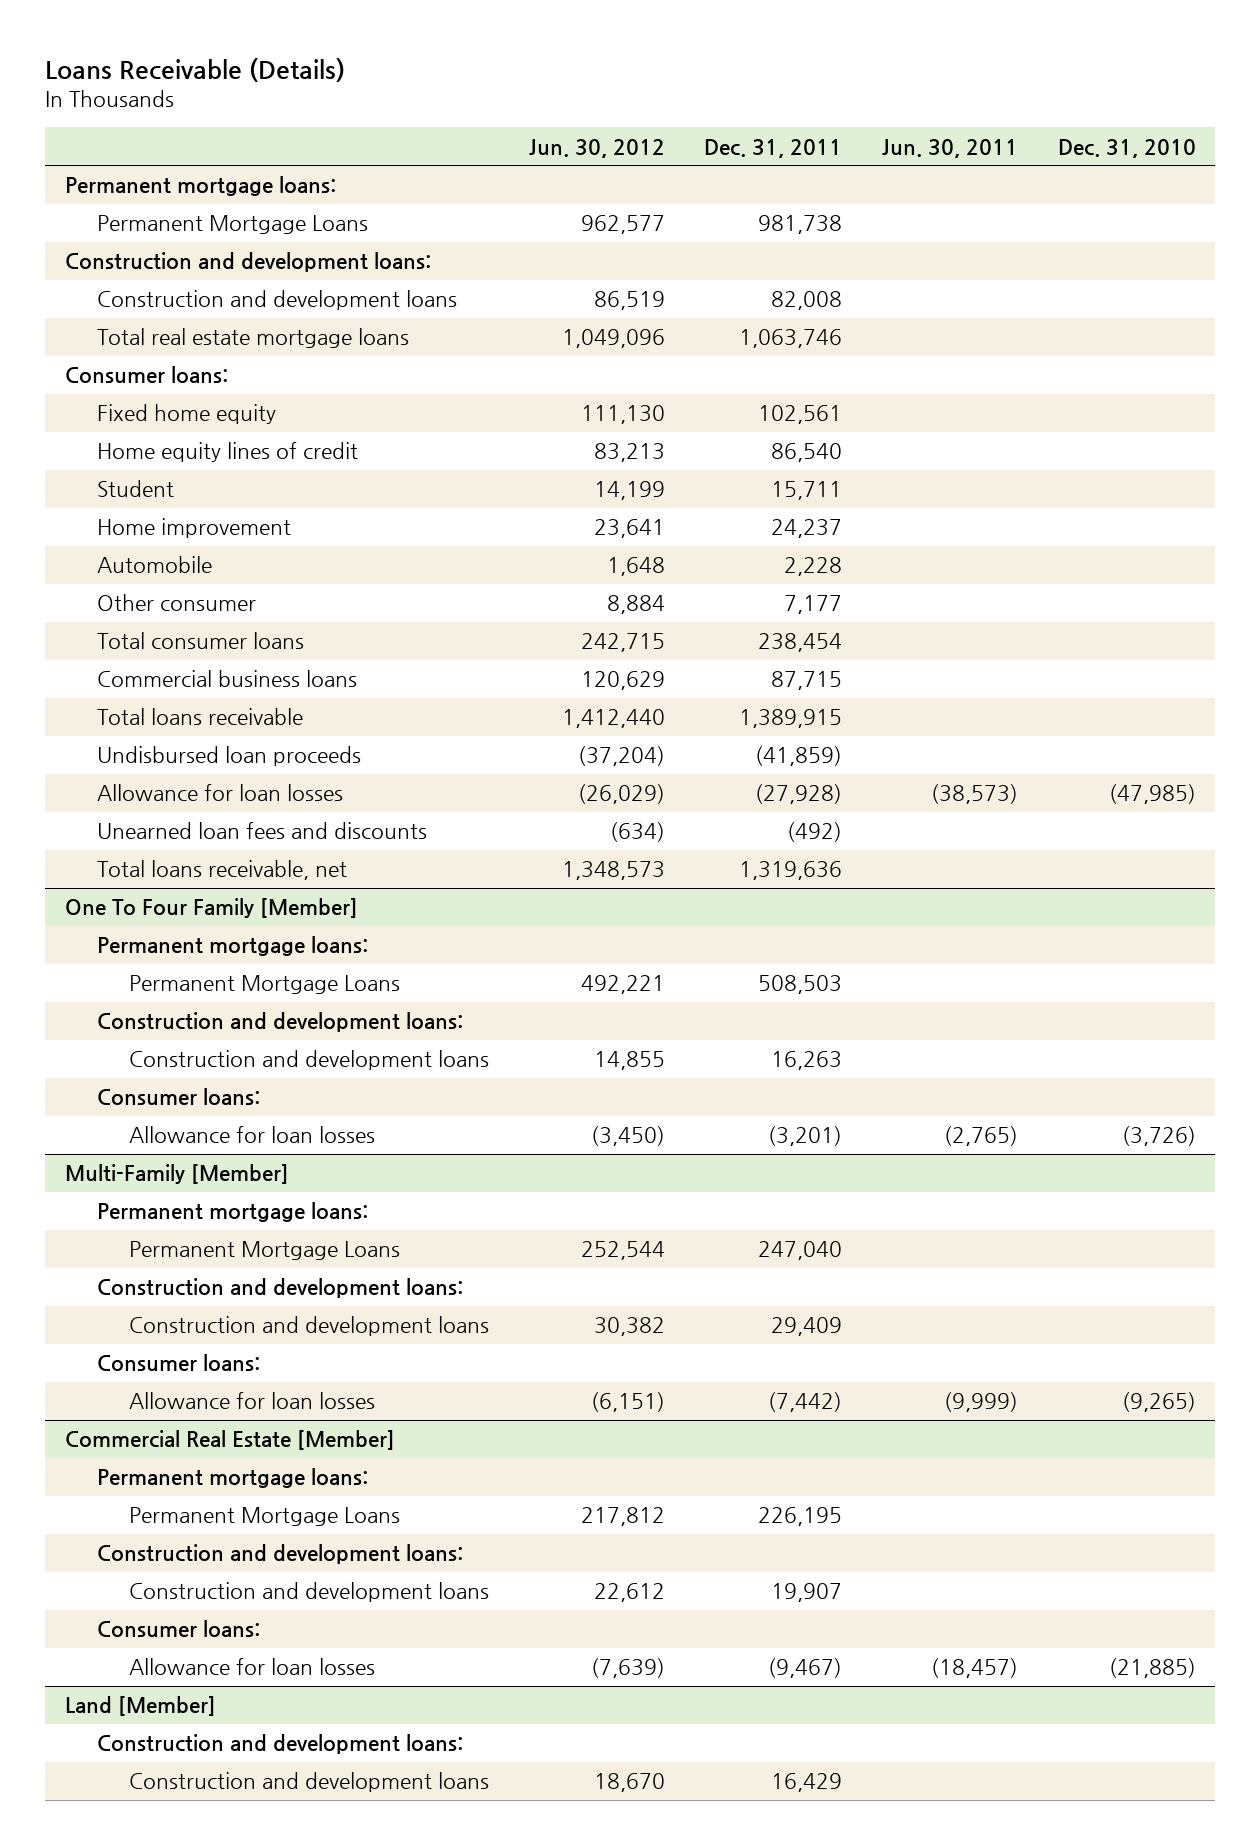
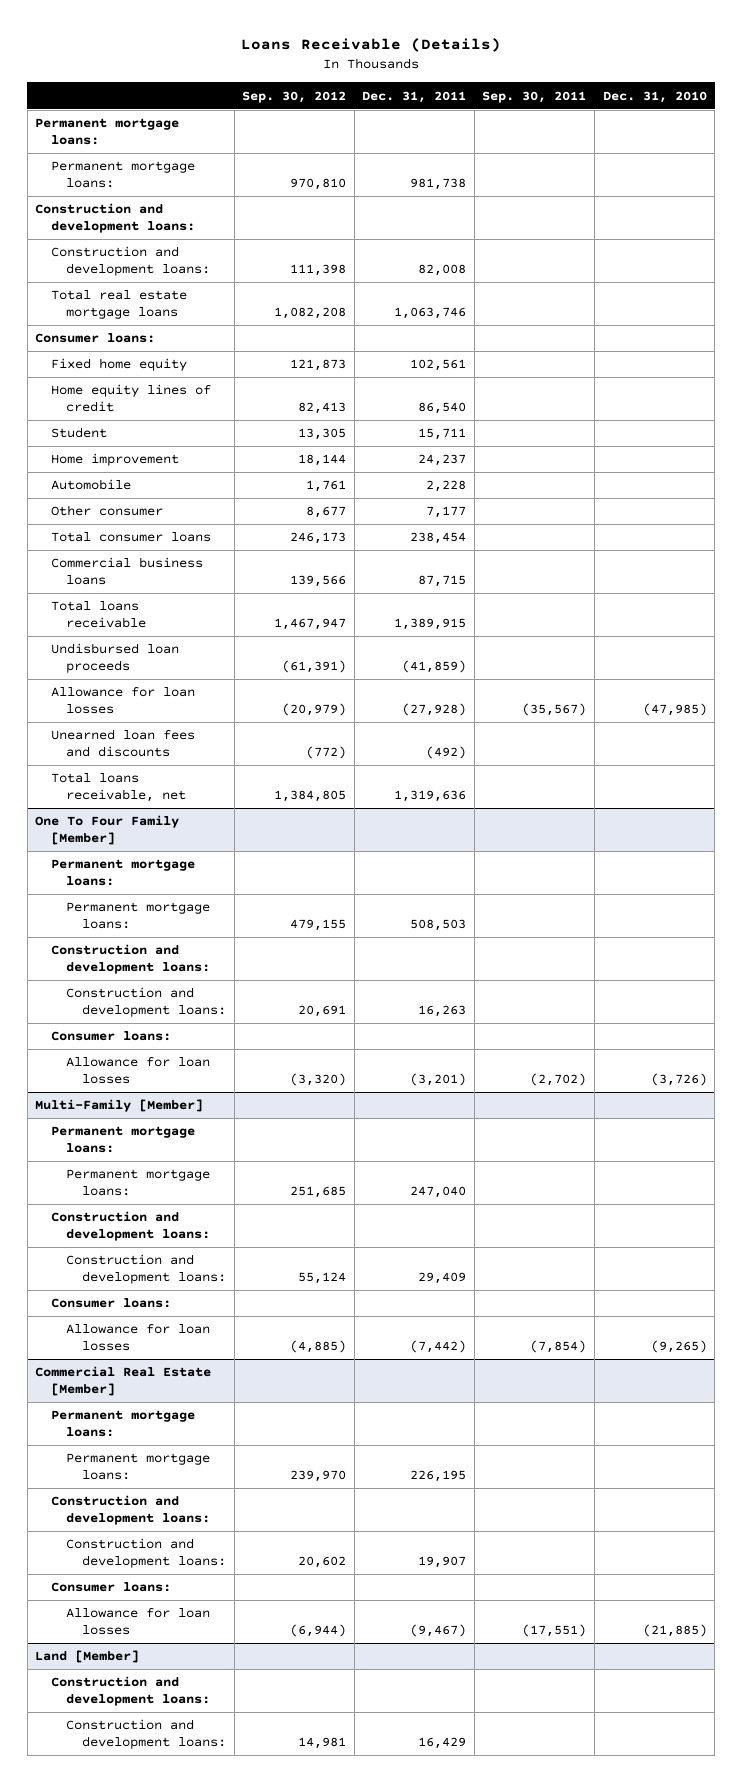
- | Jun. 30, 2012 | Dec. 31, 2011 | Jun. 30, 2011 | Dec. 31, 2010
+ | Sep. 30, 2012 | Dec. 31, 2011 | Sep. 30, 2011 | Dec. 31, 2010
- Permanent Mortgage Loans | 962,577 | 981,738 | |
+ Permanent mortgage loans: | 970,810 | 981,738 | |
- Construction and development loans | 86,519 | 82,008 | |
+ Construction and development loans: | 111,398 | 82,008 | |
@ One To Four Family [Member]
- Permanent Mortgage Loans | 492,221 | 508,503 | |
+ Permanent mortgage loans: | 479,155 | 508,503 | |
- Construction and development loans | 14,855 | 16,263 | |
+ Construction and development loans: | 20,691 | 16,263 | |
@ Multi-Family [Member]
- Permanent Mortgage Loans | 252,544 | 247,040 | |
+ Permanent mortgage loans: | 251,685 | 247,040 | |
- Construction and development loans | 30,382 | 29,409 | |
+ Construction and development loans: | 55,124 | 29,409 | |
@ Commercial Real Estate [Member]
- Permanent Mortgage Loans | 217,812 | 226,195 | |
+ Permanent mortgage loans: | 239,970 | 226,195 | |
- Construction and development loans | 22,612 | 19,907 | |
+ Construction and development loans: | 20,602 | 19,907 | |
@ Land [Member]
- Construction and development loans | 18,670 | 16,429 | |
+ Construction and development loans: | 14,981 | 16,429 | |

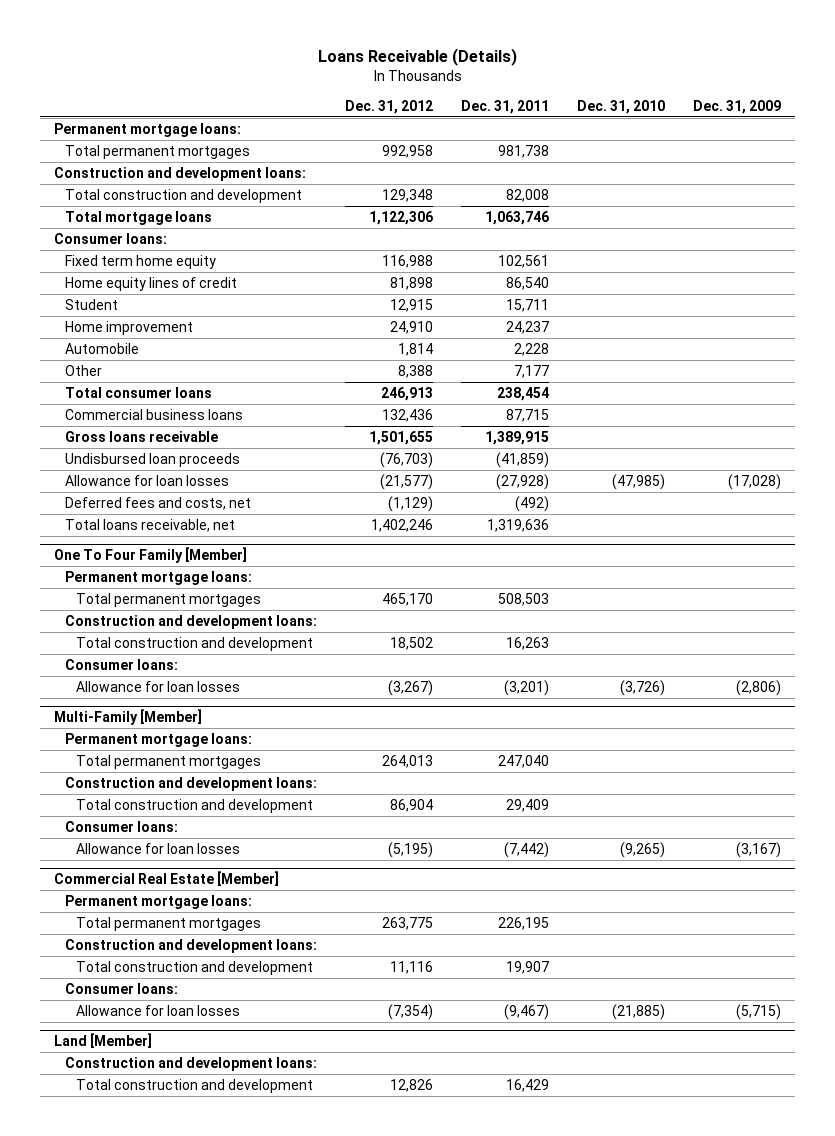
- | Sep. 30, 2012 | Dec. 31, 2011 | Sep. 30, 2011 | Dec. 31, 2010
+ | Dec. 31, 2012 | Dec. 31, 2011 | Dec. 31, 2010 | Dec. 31, 2009
- Permanent mortgage loans: | 970,810 | 981,738 | |
+ Total permanent mortgages | 992,958 | 981,738 | |
- Construction and development loans: | 111,398 | 82,008 | |
- Total real estate mortgage loans | 1,082,208 | 1,063,746 | |
+ Total construction and development | 129,348 | 82,008 | |
+ Total mortgage loans | 1,122,306 | 1,063,746 | |
- Fixed home equity | 121,873 | 102,561 | |
+ Fixed term home equity | 116,988 | 102,561 | |
- Other consumer | 8,677 | 7,177 | |
+ Other | 8,388 | 7,177 | |
- Total loans receivable | 1,467,947 | 1,389,915 | |
+ Gross loans receivable | 1,501,655 | 1,389,915 | |
- Unearned loan fees and discounts | (772) | (492) | |
+ Deferred fees and costs, net | (1,129) | (492) | |
@ One To Four Family [Member]
- Permanent mortgage loans: | 479,155 | 508,503 | |
+ Total permanent mortgages | 465,170 | 508,503 | |
- Construction and development loans: | 20,691 | 16,263 | |
+ Total construction and development | 18,502 | 16,263 | |
@ Multi-Family [Member]
- Permanent mortgage loans: | 251,685 | 247,040 | |
+ Total permanent mortgages | 264,013 | 247,040 | |
- Construction and development loans: | 55,124 | 29,409 | |
+ Total construction and development | 86,904 | 29,409 | |
@ Commercial Real Estate [Member]
- Permanent mortgage loans: | 239,970 | 226,195 | |
+ Total permanent mortgages | 263,775 | 226,195 | |
- Construction and development loans: | 20,602 | 19,907 | |
+ Total construction and development | 11,116 | 19,907 | |
@ Land [Member]
- Construction and development loans: | 14,981 | 16,429 | |
+ Total construction and development | 12,826 | 16,429 | |

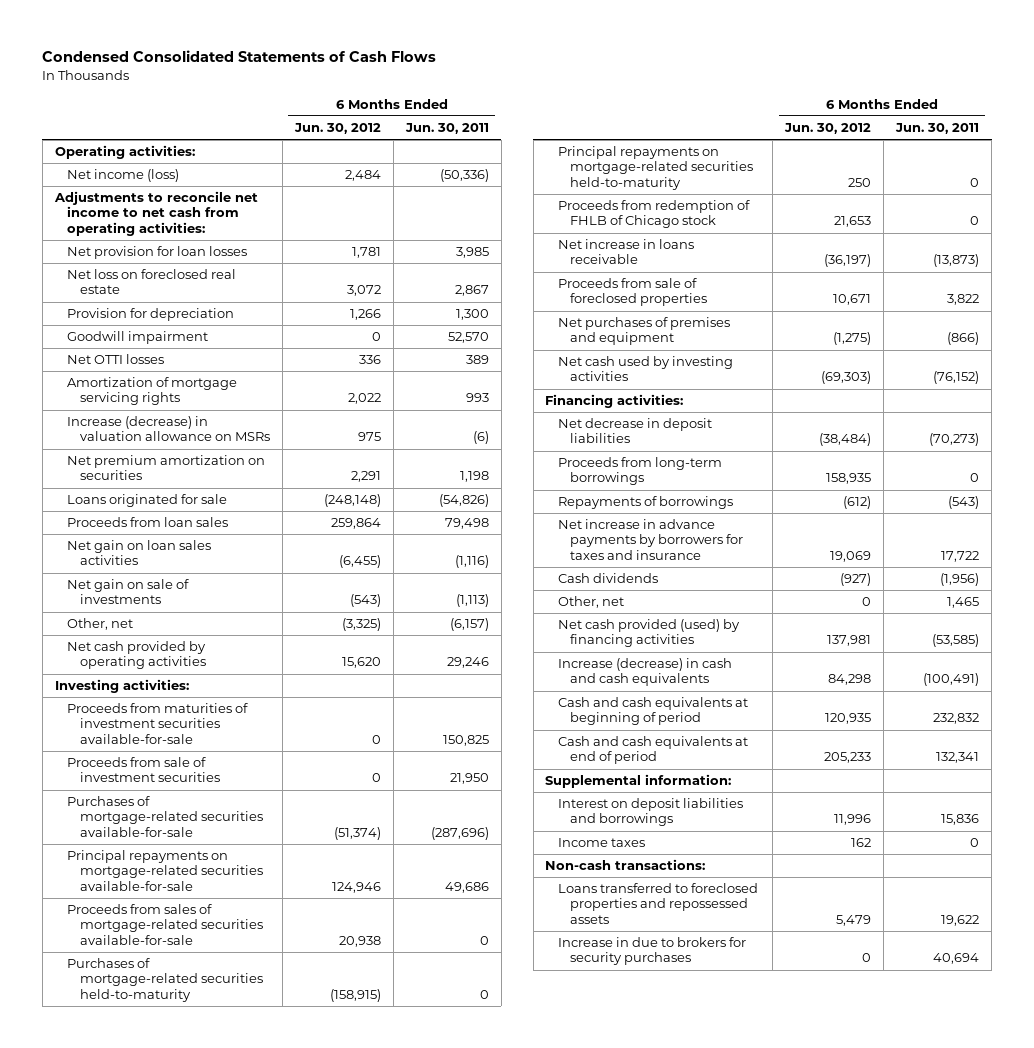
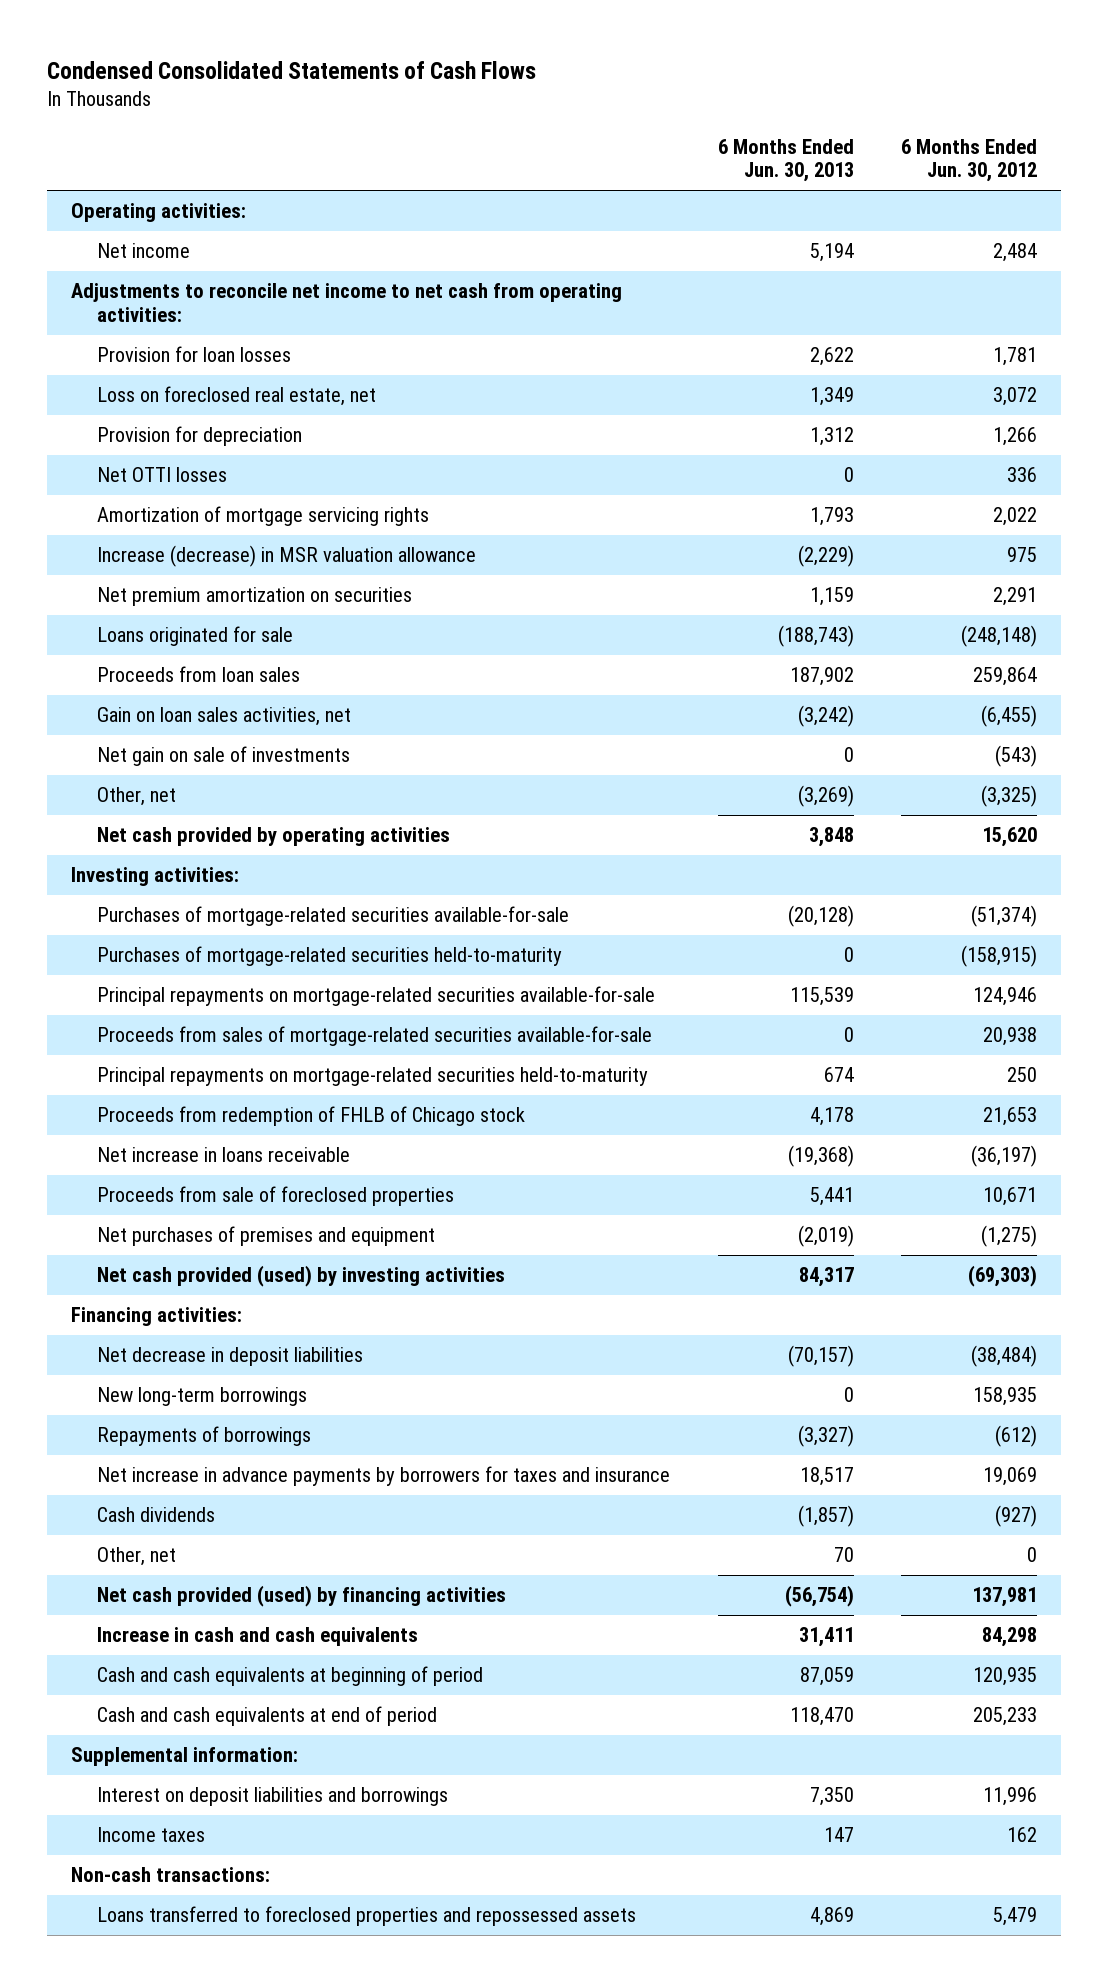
- | 6 Months Ended Jun. 30, 2012 | 6 Months Ended Jun. 30, 2011
+ | 6 Months Ended Jun. 30, 2013 | 6 Months Ended Jun. 30, 2012
- Net income (loss) | 2,484 | (50,336)
+ Net income | 5,194 | 2,484
- Net provision for loan losses | 1,781 | 3,985
- Net loss on foreclosed real estate | 3,072 | 2,867
+ Provision for loan losses | 2,622 | 1,781
+ Loss on foreclosed real estate, net | 1,349 | 3,072
- Goodwill impairment | 0 | 52,570
- Increase (decrease) in valuation allowance on MSRs | 975 | (6)
+ Increase (decrease) in MSR valuation allowance | (2,229) | 975
- Net gain on loan sales activities | (6,455) | (1,116)
+ Gain on loan sales activities, net | (3,242) | (6,455)
- Proceeds from maturities of investment securities available-for-sale | 0 | 150,825
- Proceeds from sale of investment securities | 0 | 21,950
moved up: Purchases of mortgage-related securities held-to-maturity | 0 | (158,915)
- Net cash used by investing activities | (69,303) | (76,152)
+ Net cash provided (used) by investing activities | 84,317 | (69,303)
- Proceeds from long-term borrowings | 158,935 | 0
+ New long-term borrowings | 0 | 158,935
- Increase (decrease) in cash and cash equivalents | 84,298 | (100,491)
+ Increase in cash and cash equivalents | 31,411 | 84,298
- Increase in due to brokers for security purchases | 0 | 40,694

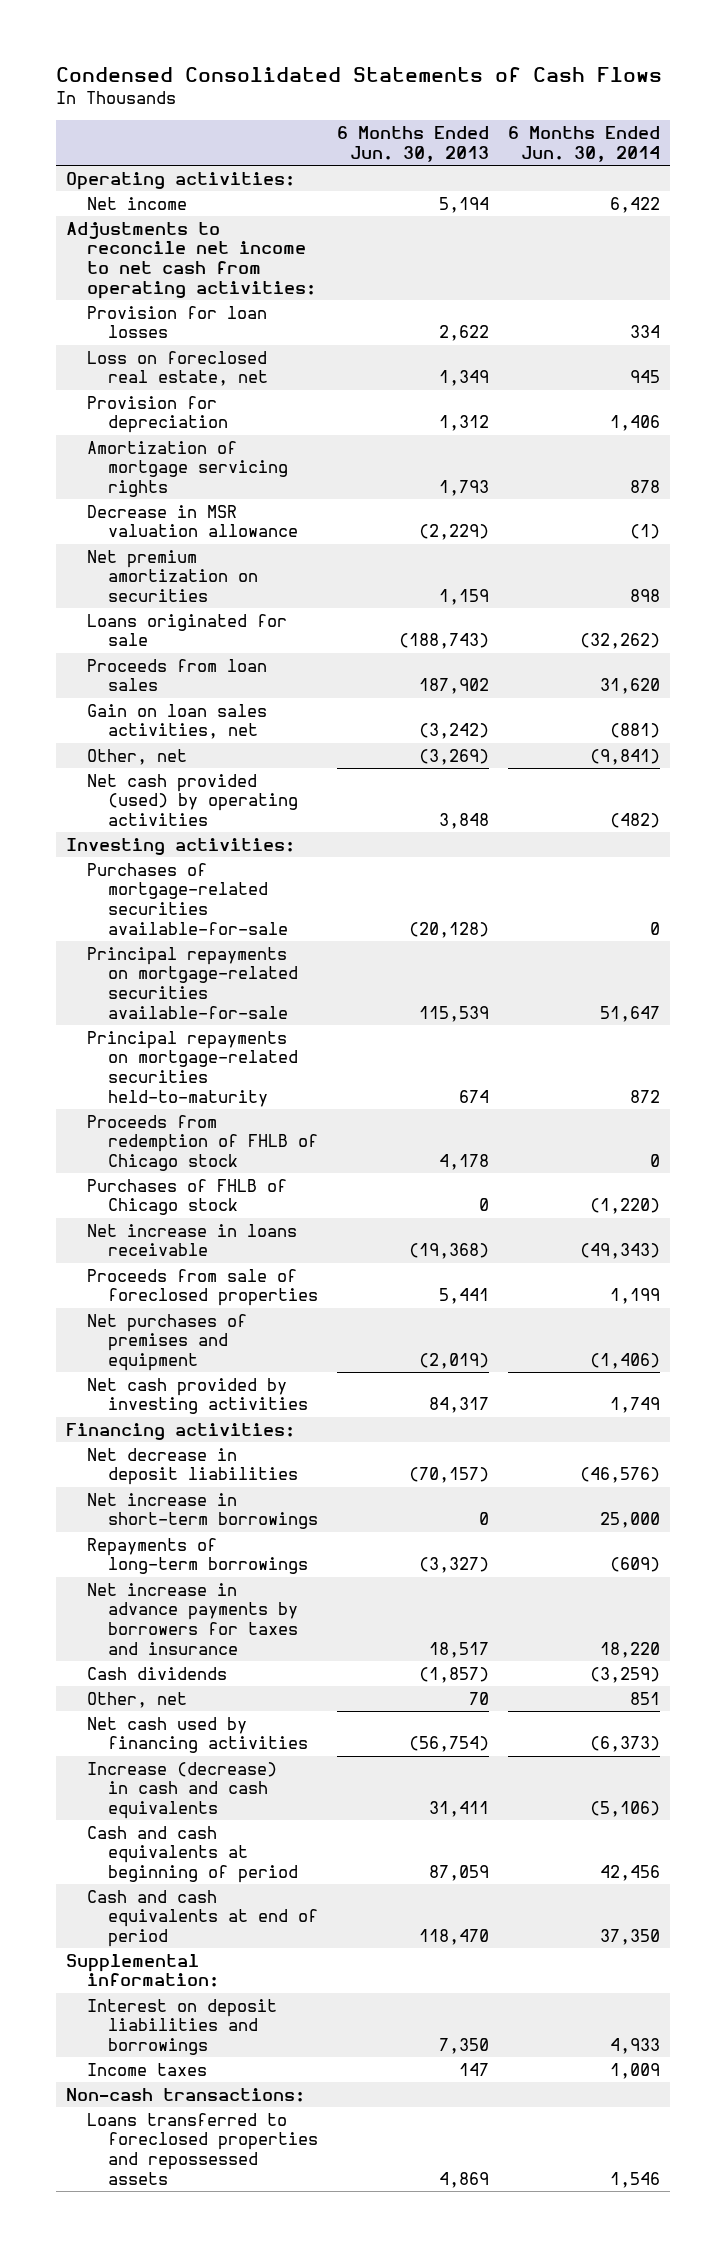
- | 6 Months Ended Jun. 30, 2013 | 6 Months Ended Jun. 30, 2012
+ | 6 Months Ended Jun. 30, 2013 | 6 Months Ended Jun. 30, 2014
- Net OTTI losses | 0 | 336
- Increase (decrease) in MSR valuation allowance | (2,229) | 975
+ Decrease in MSR valuation allowance | (2,229) | (1)
- Net gain on sale of investments | 0 | (543)
- Net cash provided by operating activities | 3,848 | 15,620
+ Net cash provided (used) by operating activities | 3,848 | (482)
- Purchases of mortgage-related securities held-to-maturity | 0 | (158,915)
- Proceeds from sales of mortgage-related securities available-for-sale | 0 | 20,938
+ Purchases of FHLB of Chicago stock | 0 | (1,220)
- Net cash provided (used) by investing activities | 84,317 | (69,303)
+ Net cash provided by investing activities | 84,317 | 1,749
- New long-term borrowings | 0 | 158,935
- Repayments of borrowings | (3,327) | (612)
+ Net increase in short-term borrowings | 0 | 25,000
+ Repayments of long-term borrowings | (3,327) | (609)
- Net cash provided (used) by financing activities | (56,754) | 137,981
- Increase in cash and cash equivalents | 31,411 | 84,298
+ Net cash used by financing activities | (56,754) | (6,373)
+ Increase (decrease) in cash and cash equivalents | 31,411 | (5,106)

